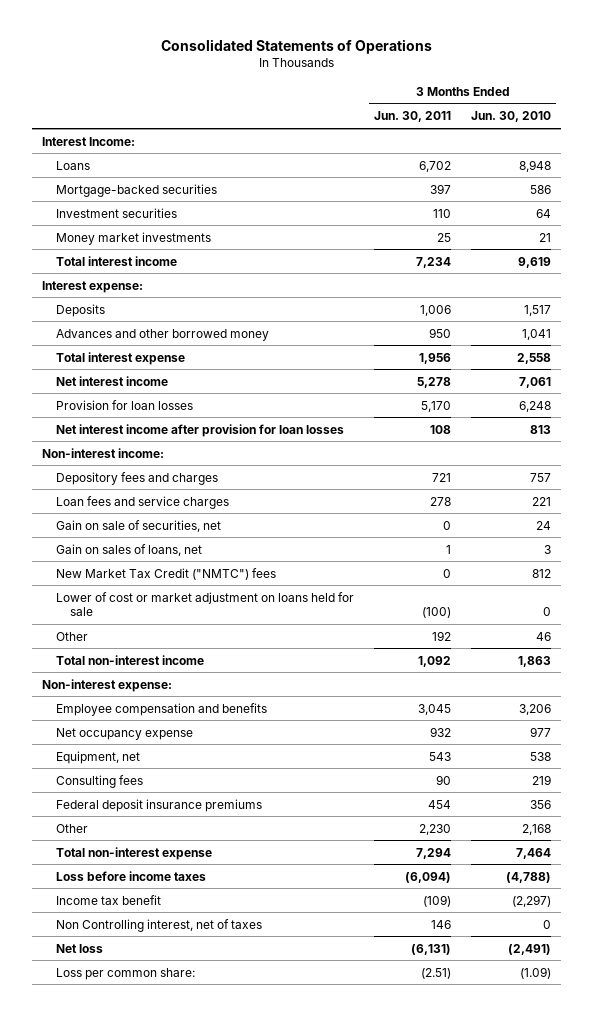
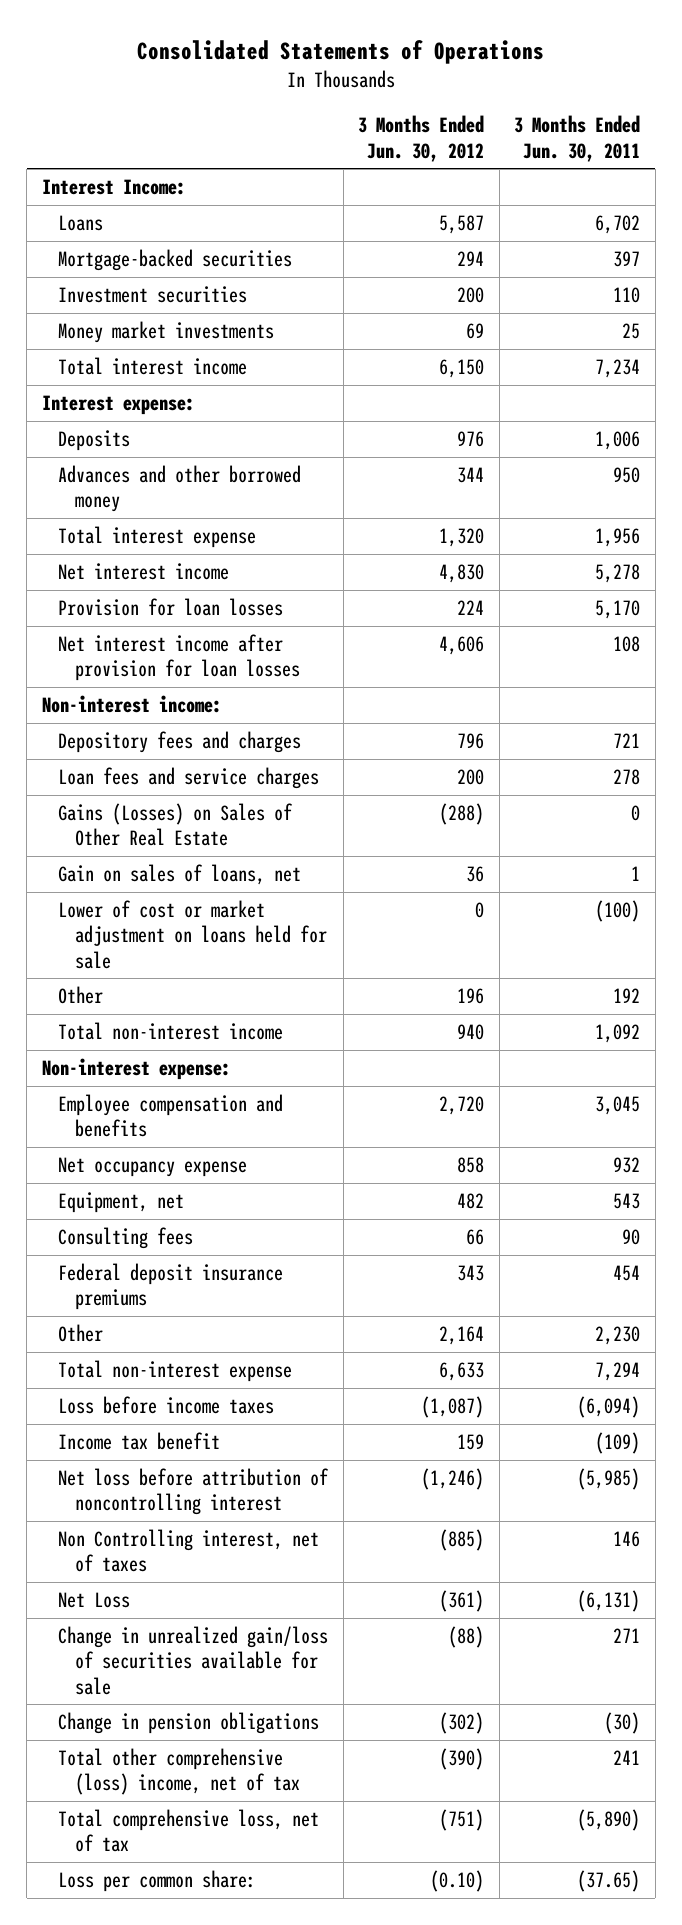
- | 3 Months Ended Jun. 30, 2011 | 3 Months Ended Jun. 30, 2010
+ | 3 Months Ended Jun. 30, 2012 | 3 Months Ended Jun. 30, 2011
- Gain on sale of securities, net | 0 | 24
+ Gains (Losses) on Sales of Other Real Estate | (288) | 0
- New Market Tax Credit ("NMTC") fees | 0 | 812
+ Net loss before attribution of noncontrolling interest | (1,246) | (5,985)
- Net loss | (6,131) | (2,491)
- Loss per common share: | (2.51) | (1.09)
+ Net Loss | (361) | (6,131)
+ Change in unrealized gain/loss of securities available for sale | (88) | 271
+ Change in pension obligations | (302) | (30)
+ Total other comprehensive (loss) income, net of tax | (390) | 241
+ Total comprehensive loss, net of tax | (751) | (5,890)
+ Loss per common share: | (0.10) | (37.65)

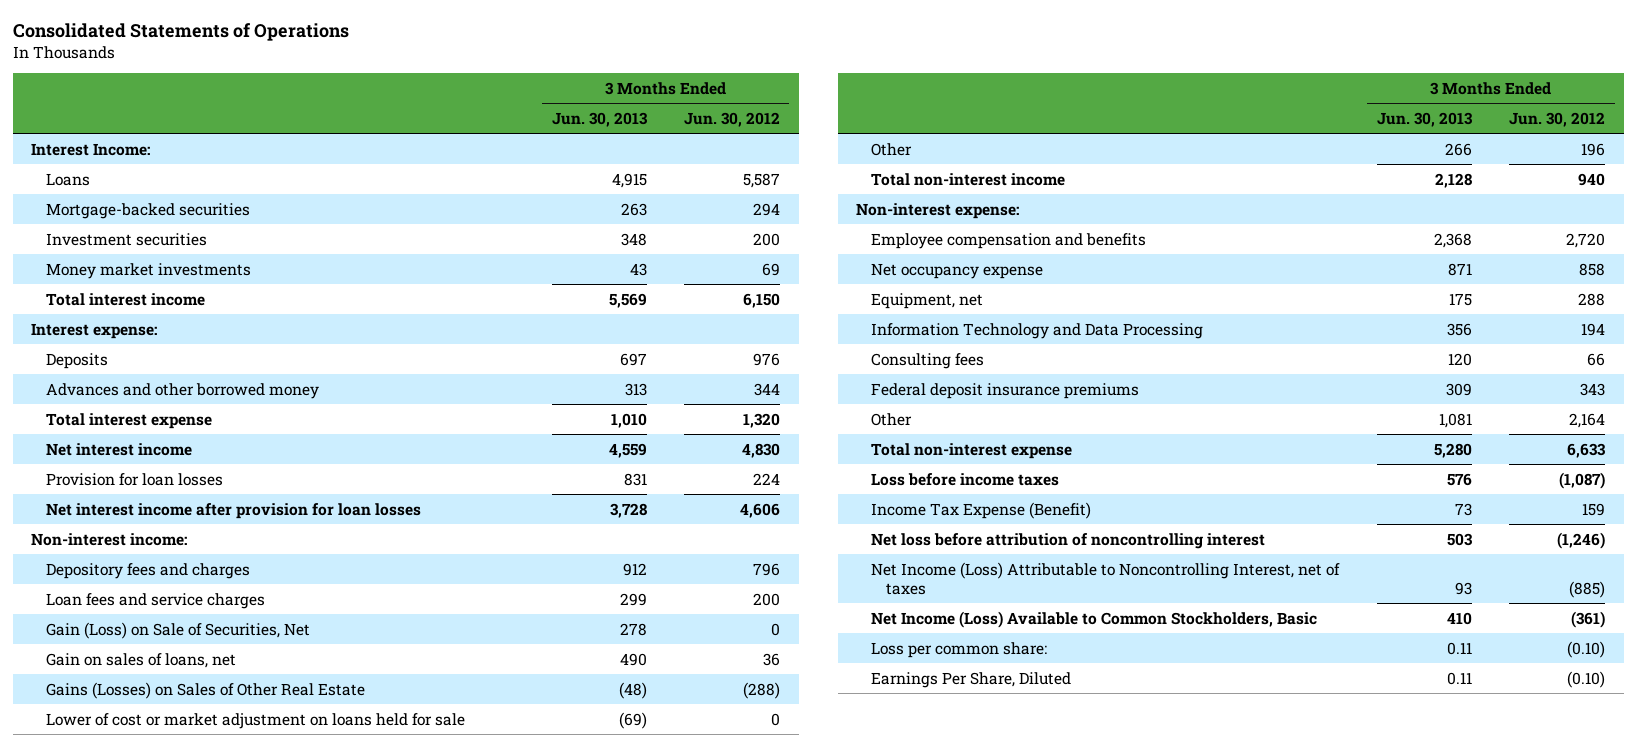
- | 3 Months Ended Jun. 30, 2012 | 3 Months Ended Jun. 30, 2011
+ | 3 Months Ended Jun. 30, 2013 | 3 Months Ended Jun. 30, 2012
+ Gain (Loss) on Sale of Securities, Net | 278 | 0
moved down: Gains (Losses) on Sales of Other Real Estate | (48) | (288)
- Equipment, net | 482 | 543
+ Equipment, net | 175 | 288
+ Information Technology and Data Processing | 356 | 194
- Income tax benefit | 159 | (109)
+ Income Tax Expense (Benefit) | 73 | 159
- Non Controlling interest, net of taxes | (885) | 146
- Net Loss | (361) | (6,131)
- Change in unrealized gain/loss of securities available for sale | (88) | 271
- Change in pension obligations | (302) | (30)
- Total other comprehensive (loss) income, net of tax | (390) | 241
- Total comprehensive loss, net of tax | (751) | (5,890)
+ Net Income (Loss) Attributable to Noncontrolling Interest, net of taxes | 93 | (885)
+ Net Income (Loss) Available to Common Stockholders, Basic | 410 | (361)
+ Earnings Per Share, Diluted | 0.11 | (0.10)

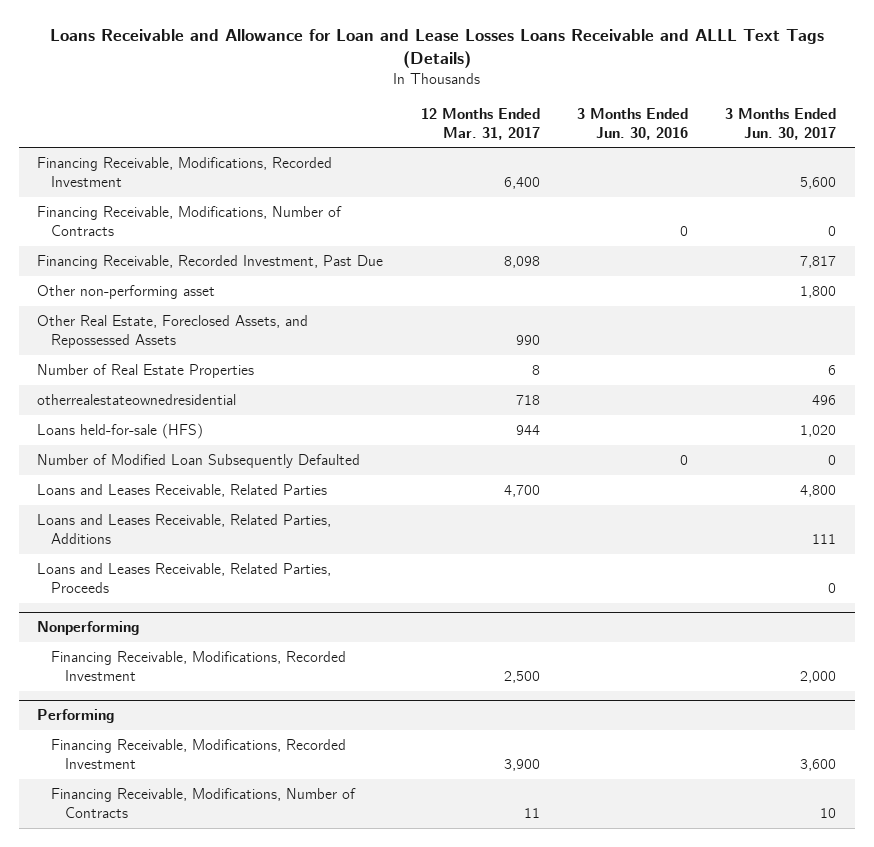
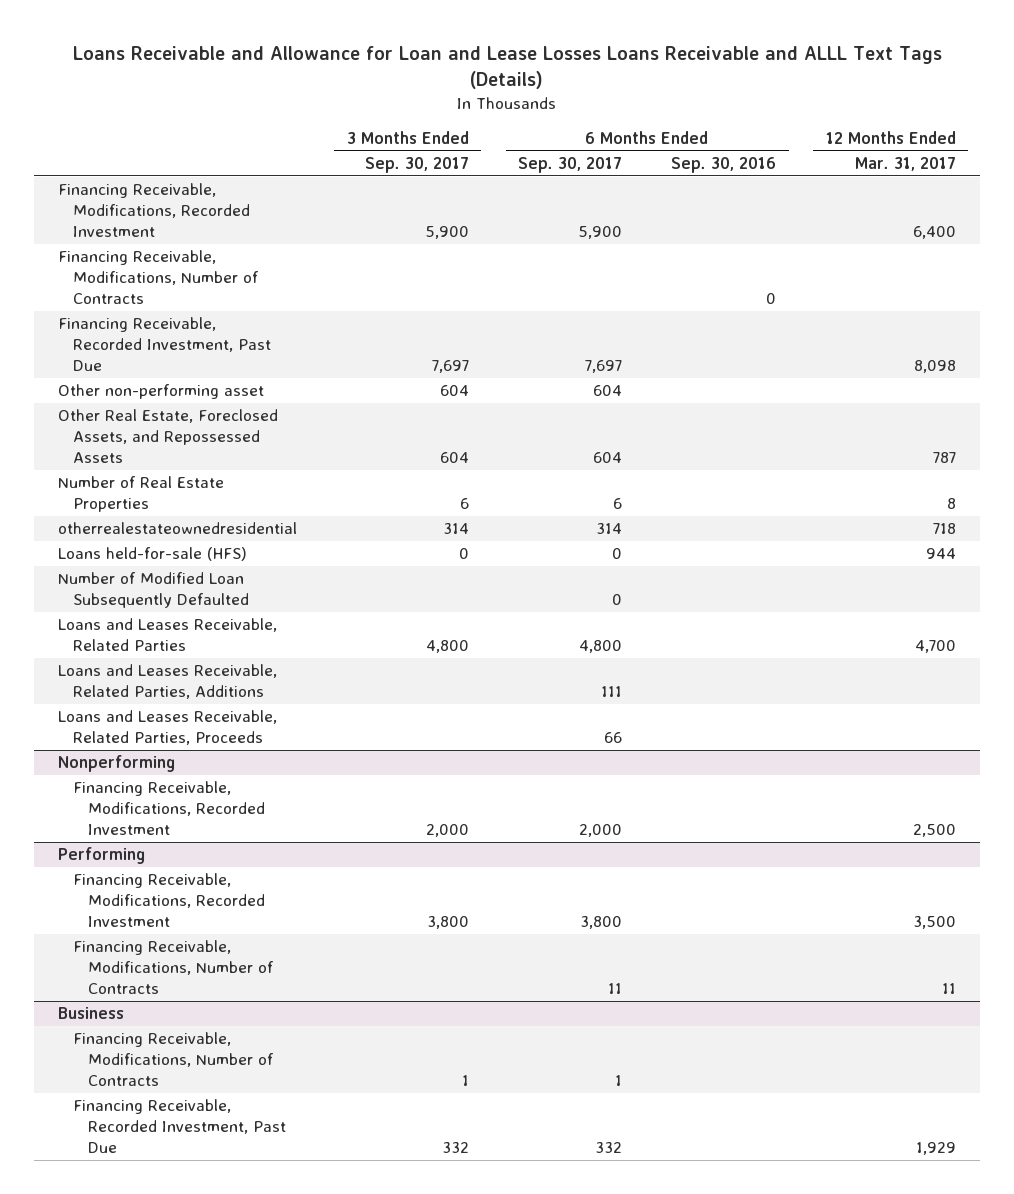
- | 12 Months Ended Mar. 31, 2017 | 3 Months Ended Jun. 30, 2016 | 3 Months Ended Jun. 30, 2017
+ | 3 Months Ended Sep. 30, 2017 | 6 Months Ended Sep. 30, 2017 | 6 Months Ended Sep. 30, 2016 | 12 Months Ended Mar. 31, 2017
- Other Real Estate, Foreclosed Assets, and Repossessed Assets | 990 | |
+ Other Real Estate, Foreclosed Assets, and Repossessed Assets | 604 | 604 | | 787
@ Performing
- Financing Receivable, Modifications, Recorded Investment | 3,900 | | 3,600
+ Financing Receivable, Modifications, Recorded Investment | 3,800 | 3,800 | | 3,500
+ Business
+ Financing Receivable, Modifications, Number of Contracts | 1 | 1 | |
+ Financing Receivable, Recorded Investment, Past Due | 332 | 332 | | 1,929

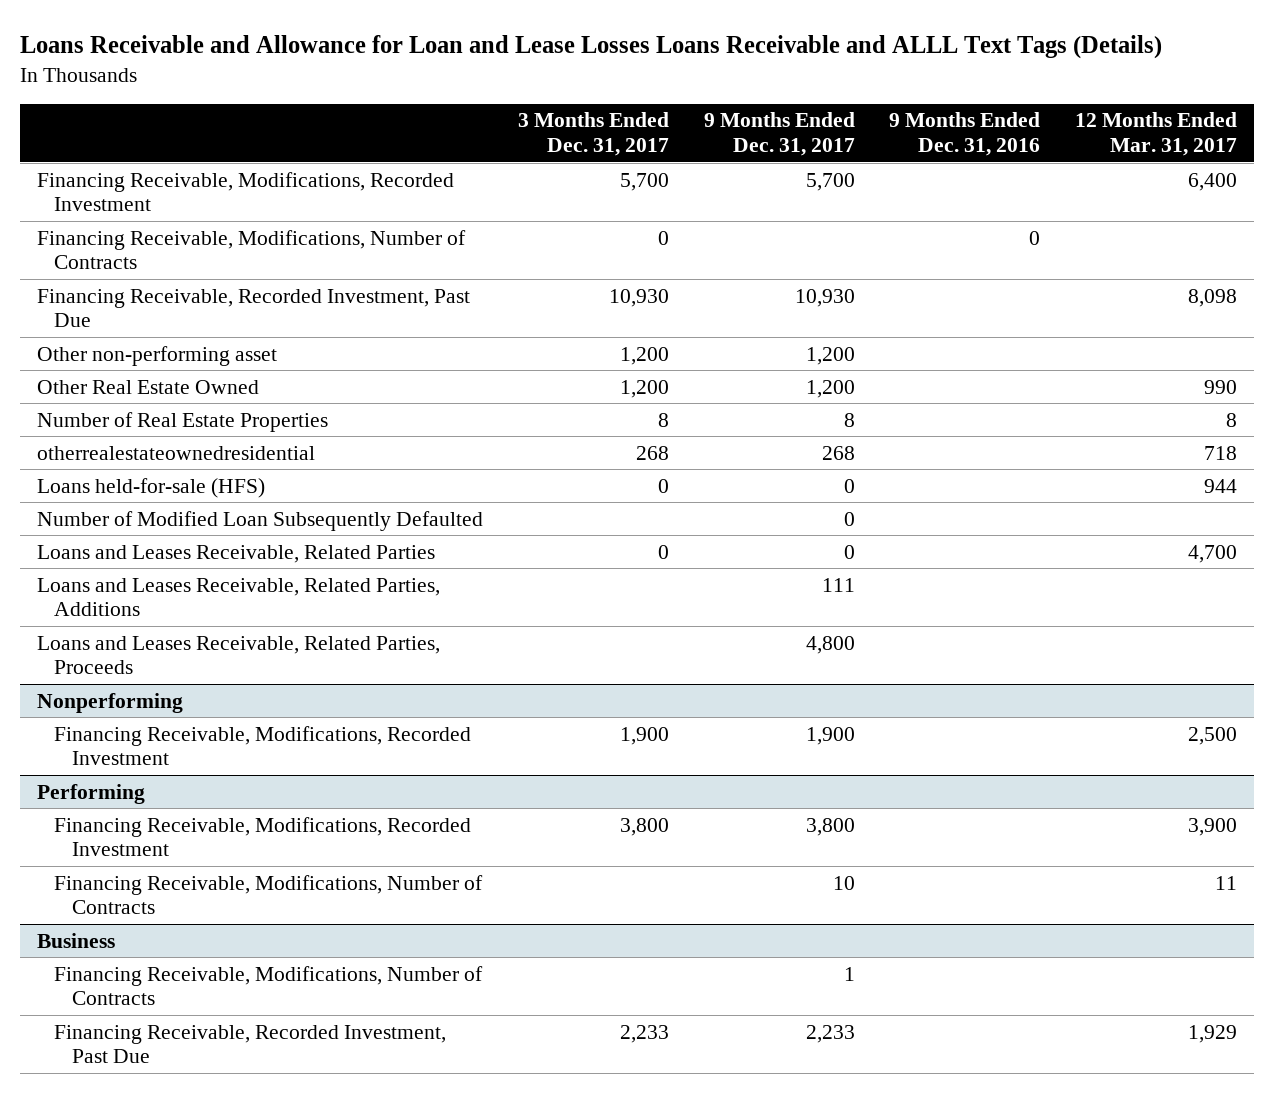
- | 3 Months Ended Sep. 30, 2017 | 6 Months Ended Sep. 30, 2017 | 6 Months Ended Sep. 30, 2016 | 12 Months Ended Mar. 31, 2017
+ | 3 Months Ended Dec. 31, 2017 | 9 Months Ended Dec. 31, 2017 | 9 Months Ended Dec. 31, 2016 | 12 Months Ended Mar. 31, 2017
- Other Real Estate, Foreclosed Assets, and Repossessed Assets | 604 | 604 | | 787
+ Other Real Estate Owned | 1,200 | 1,200 | | 990
@ Performing
- Financing Receivable, Modifications, Recorded Investment | 3,800 | 3,800 | | 3,500
+ Financing Receivable, Modifications, Recorded Investment | 3,800 | 3,800 | | 3,900

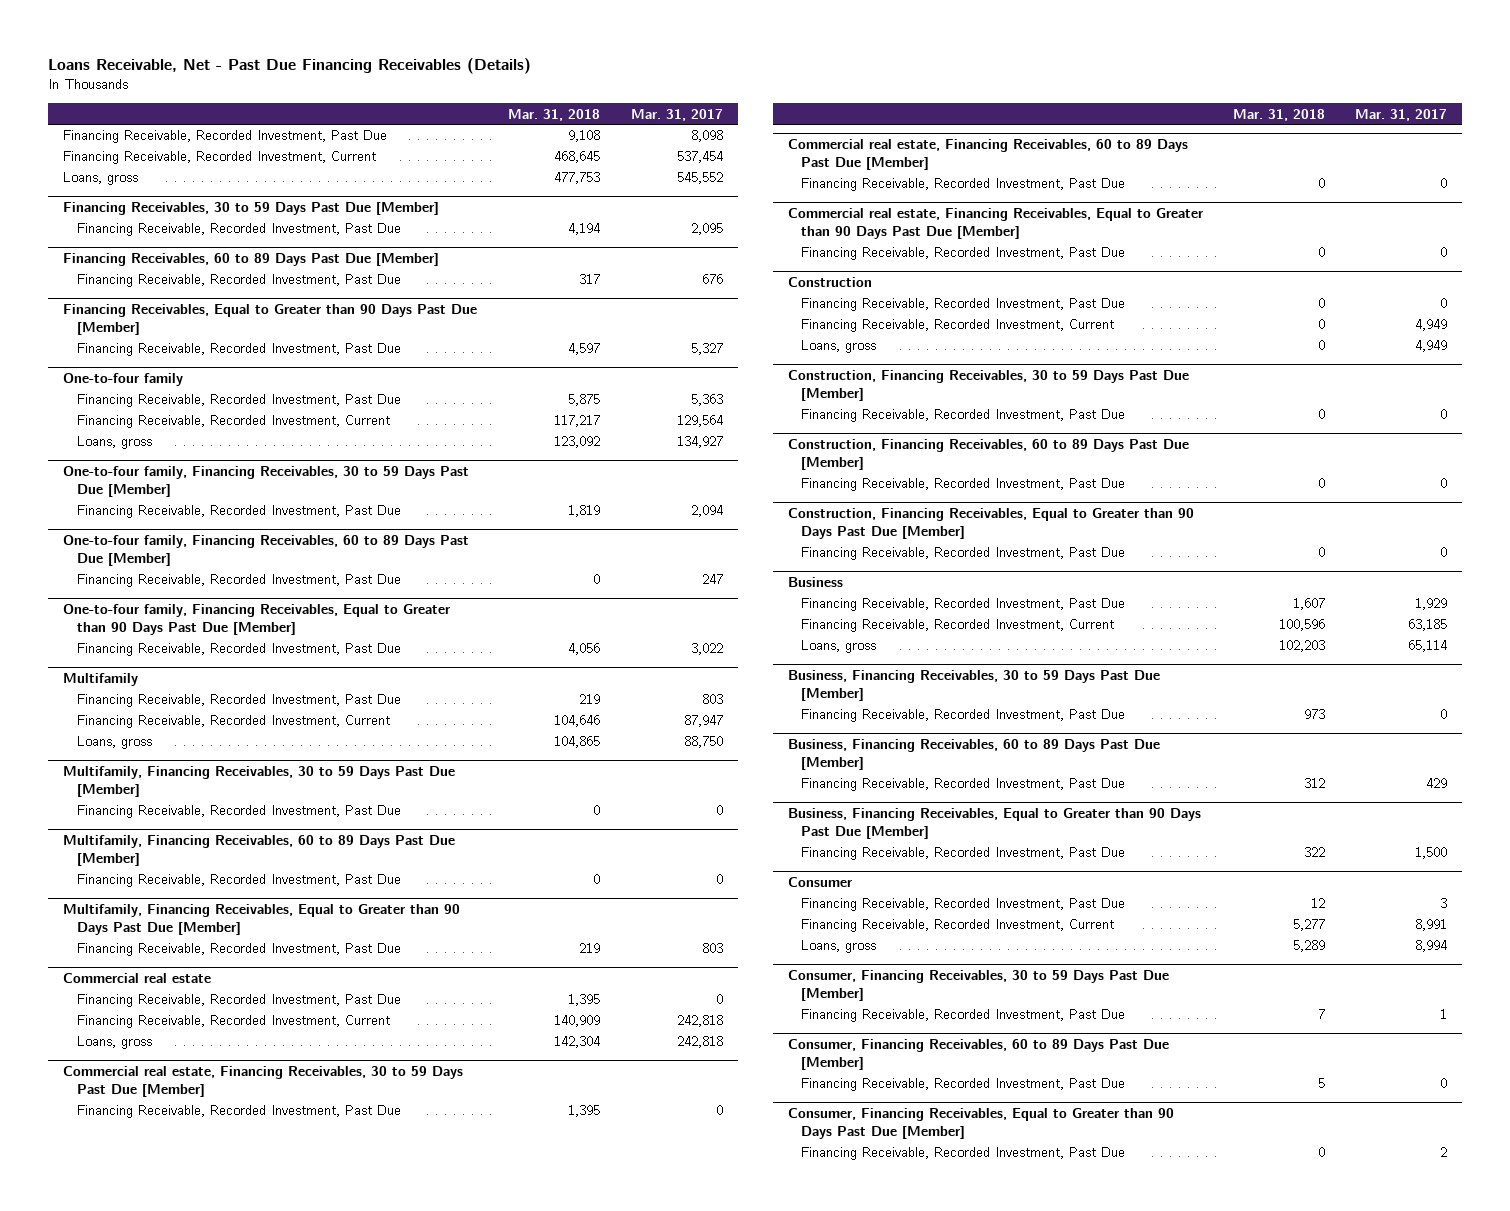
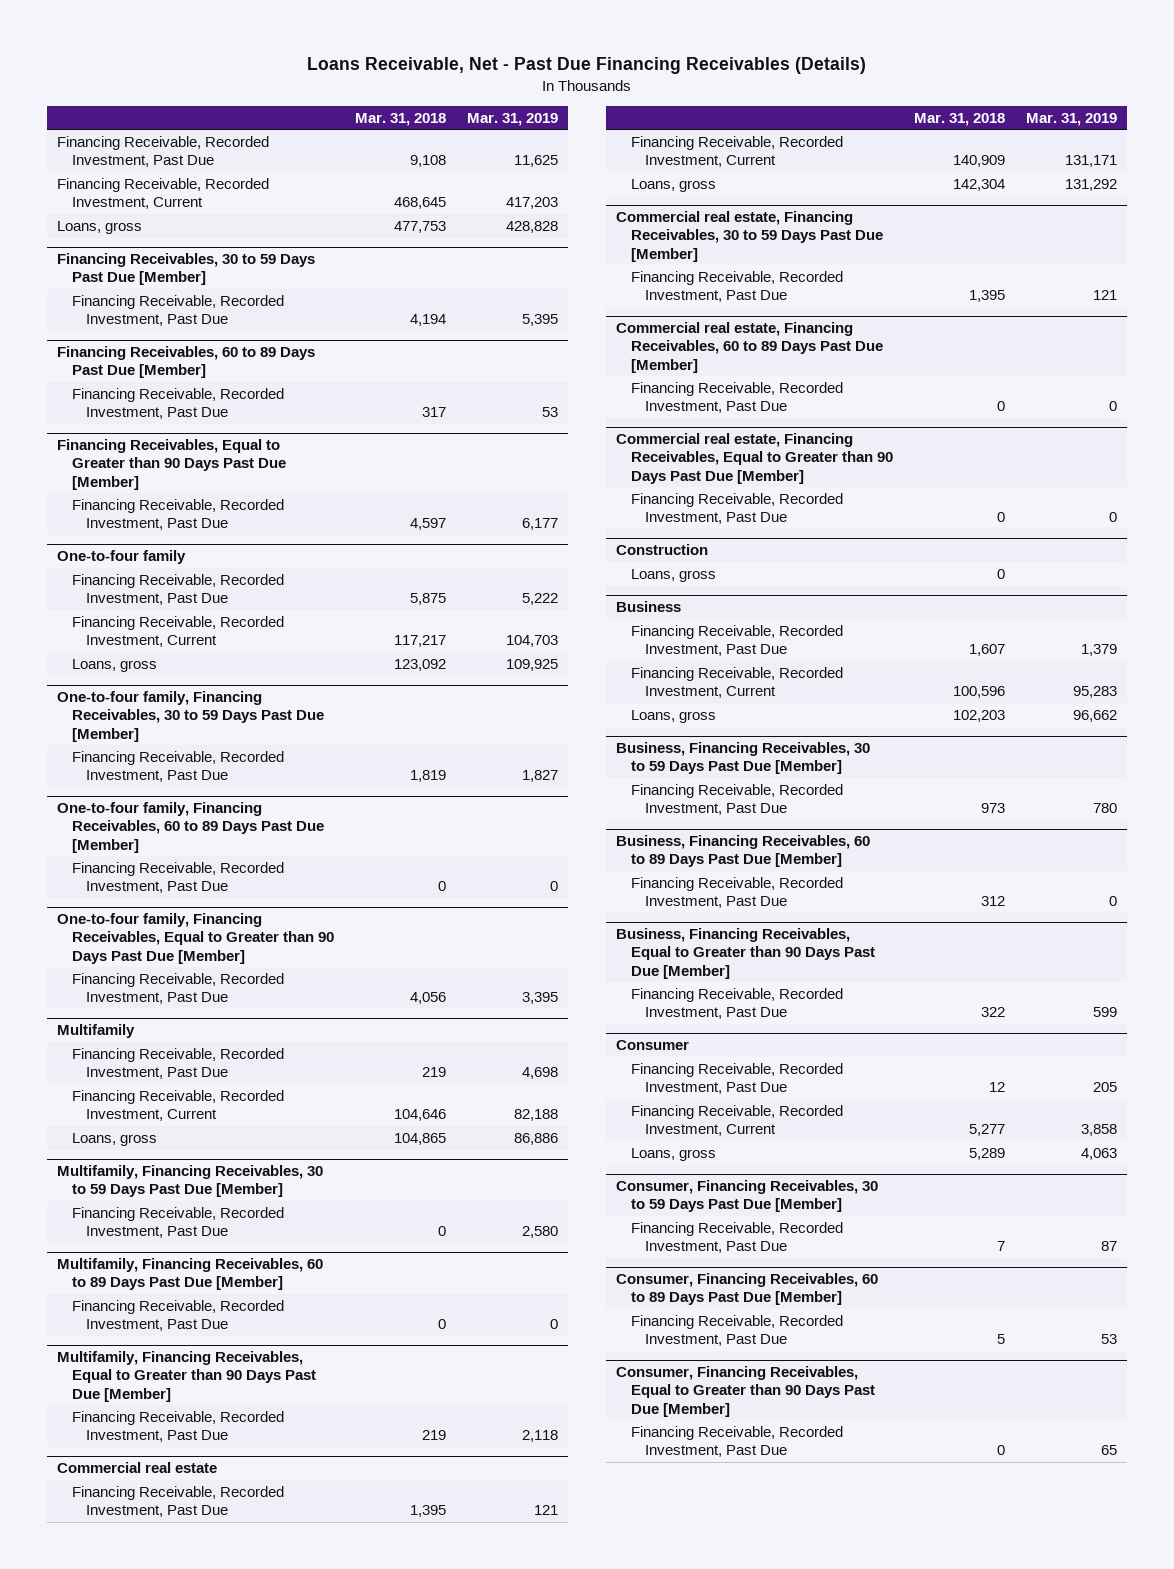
- | Mar. 31, 2018 | Mar. 31, 2017
+ | Mar. 31, 2018 | Mar. 31, 2019
@ Construction
- Financing Receivable, Recorded Investment, Past Due | 0 | 0
- Financing Receivable, Recorded Investment, Current | 0 | 4,949
- Construction, Financing Receivables, 30 to 59 Days Past Due [Member]
- Financing Receivable, Recorded Investment, Past Due | 0 | 0
- Construction, Financing Receivables, 60 to 89 Days Past Due [Member]
- Financing Receivable, Recorded Investment, Past Due | 0 | 0
- Construction, Financing Receivables, Equal to Greater than 90 Days Past Due [Member]
- Financing Receivable, Recorded Investment, Past Due | 0 | 0

